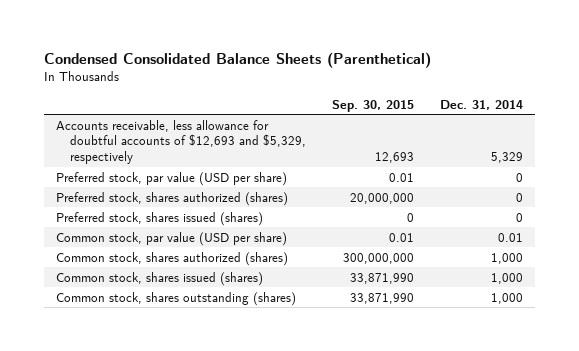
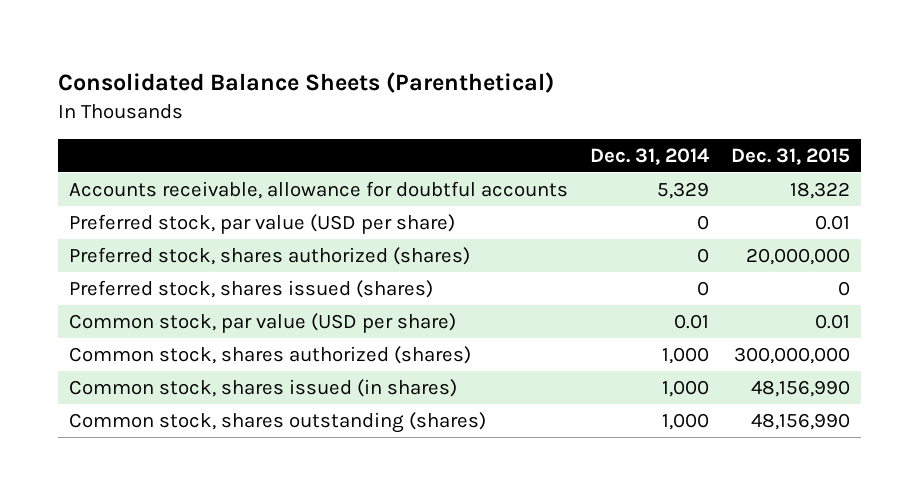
- Condensed Consolidated Balance Sheets (Parenthetical)
+ Consolidated Balance Sheets (Parenthetical)
- | Sep. 30, 2015 | Dec. 31, 2014
+ | Dec. 31, 2014 | Dec. 31, 2015
- Accounts receivable, less allowance for doubtful accounts of $12,693 and $5,329, respectively | 12,693 | 5,329
+ Accounts receivable, allowance for doubtful accounts | 5,329 | 18,322
- Common stock, shares issued (shares) | 33,871,990 | 1,000
+ Common stock, shares issued (in shares) | 1,000 | 48,156,990

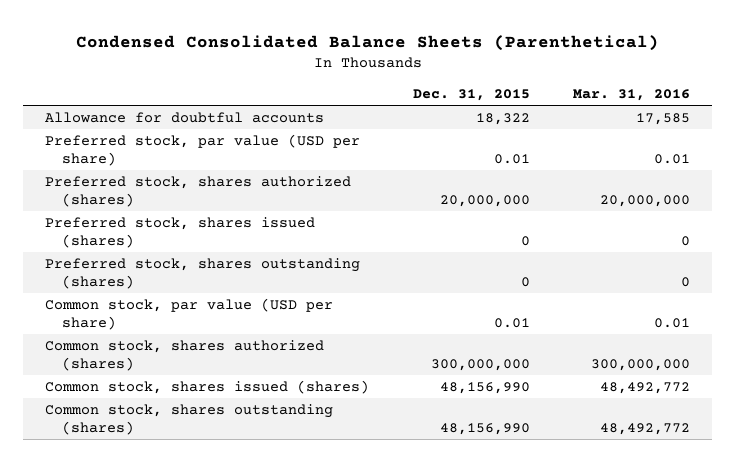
- Consolidated Balance Sheets (Parenthetical)
+ Condensed Consolidated Balance Sheets (Parenthetical)
- | Dec. 31, 2014 | Dec. 31, 2015
+ | Dec. 31, 2015 | Mar. 31, 2016
- Accounts receivable, allowance for doubtful accounts | 5,329 | 18,322
+ Allowance for doubtful accounts | 18,322 | 17,585
+ Preferred stock, shares outstanding (shares) | 0 | 0
- Common stock, shares issued (in shares) | 1,000 | 48,156,990
+ Common stock, shares issued (shares) | 48,156,990 | 48,492,772

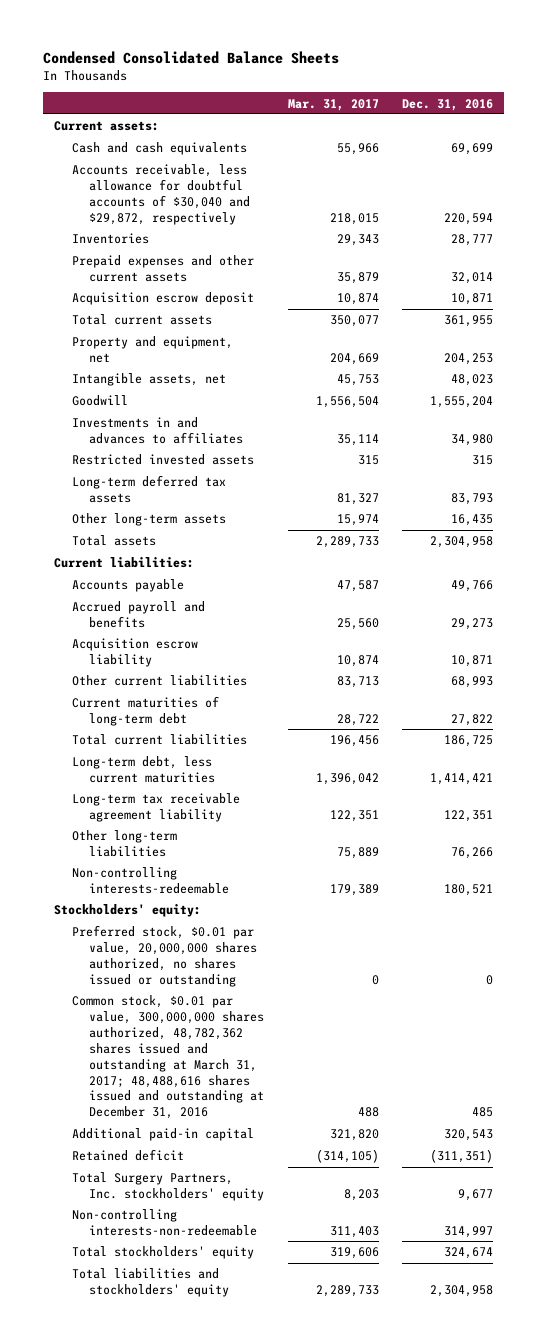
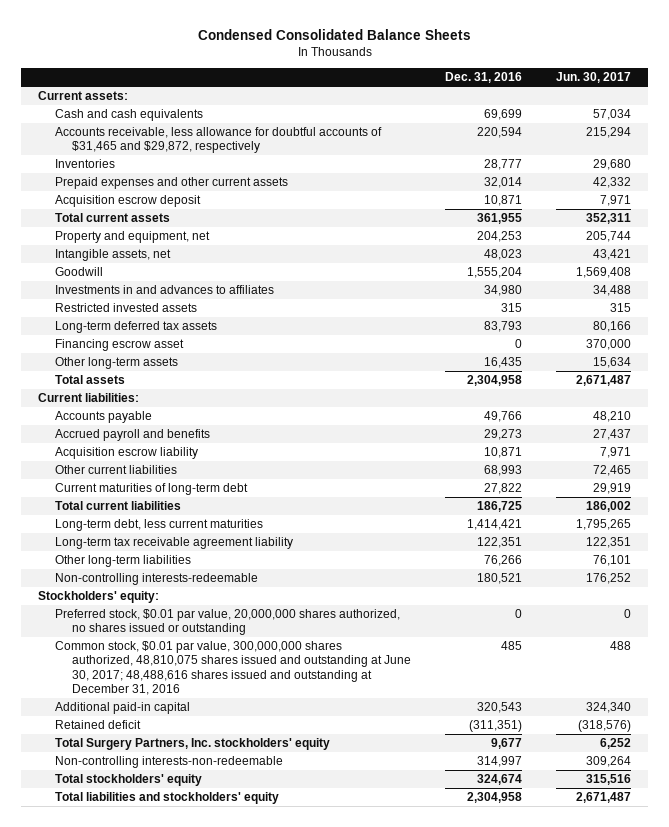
- | Mar. 31, 2017 | Dec. 31, 2016
+ | Dec. 31, 2016 | Jun. 30, 2017
- Accounts receivable, less allowance for doubtful accounts of $30,040 and $29,872, respectively | 218,015 | 220,594
+ Accounts receivable, less allowance for doubtful accounts of $31,465 and $29,872, respectively | 220,594 | 215,294
+ Financing escrow asset | 0 | 370,000
- Common stock, $0.01 par value, 300,000,000 shares authorized, 48,782,362 shares issued and outstanding at March 31, 2017; 48,488,616 shares issued and outstanding at December 31, 2016 | 488 | 485
+ Common stock, $0.01 par value, 300,000,000 shares authorized, 48,810,075 shares issued and outstanding at June 30, 2017; 48,488,616 shares issued and outstanding at December 31, 2016 | 485 | 488

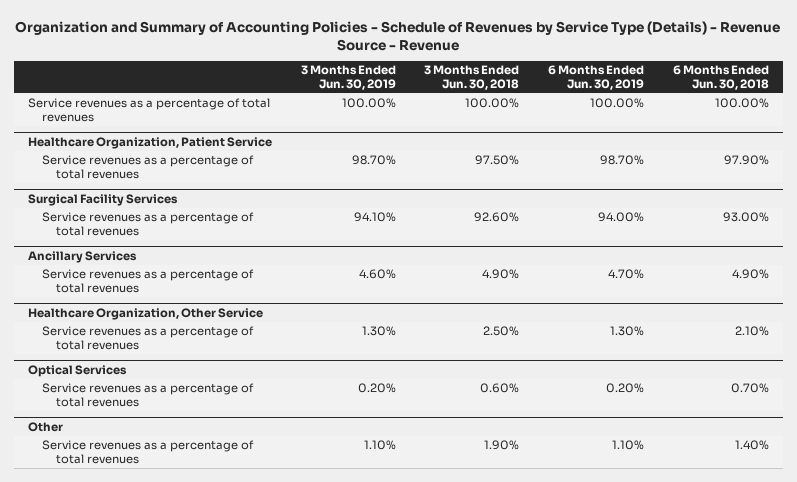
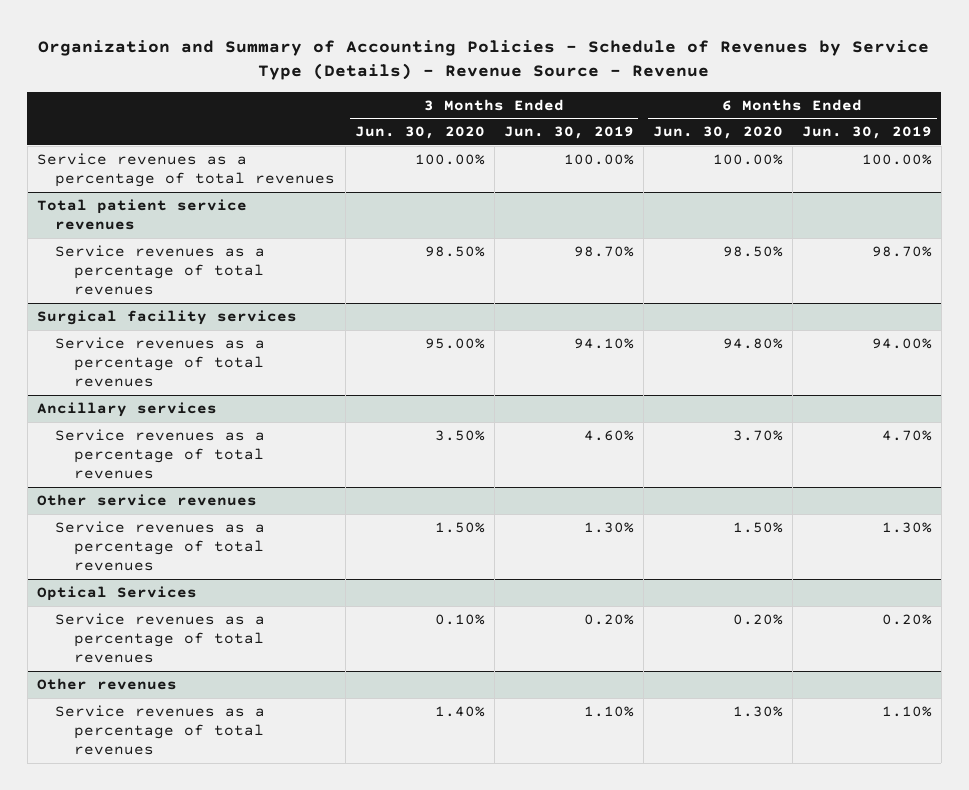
- | 3 Months Ended Jun. 30, 2019 | 3 Months Ended Jun. 30, 2018 | 6 Months Ended Jun. 30, 2019 | 6 Months Ended Jun. 30, 2018
+ | 3 Months Ended Jun. 30, 2020 | 3 Months Ended Jun. 30, 2019 | 6 Months Ended Jun. 30, 2020 | 6 Months Ended Jun. 30, 2019
- Healthcare Organization, Patient Service
+ Total patient service revenues
- Surgical Facility Services
+ Surgical facility services
- Ancillary Services
+ Ancillary services
- Healthcare Organization, Other Service
+ Other service revenues
- Other
+ Other revenues

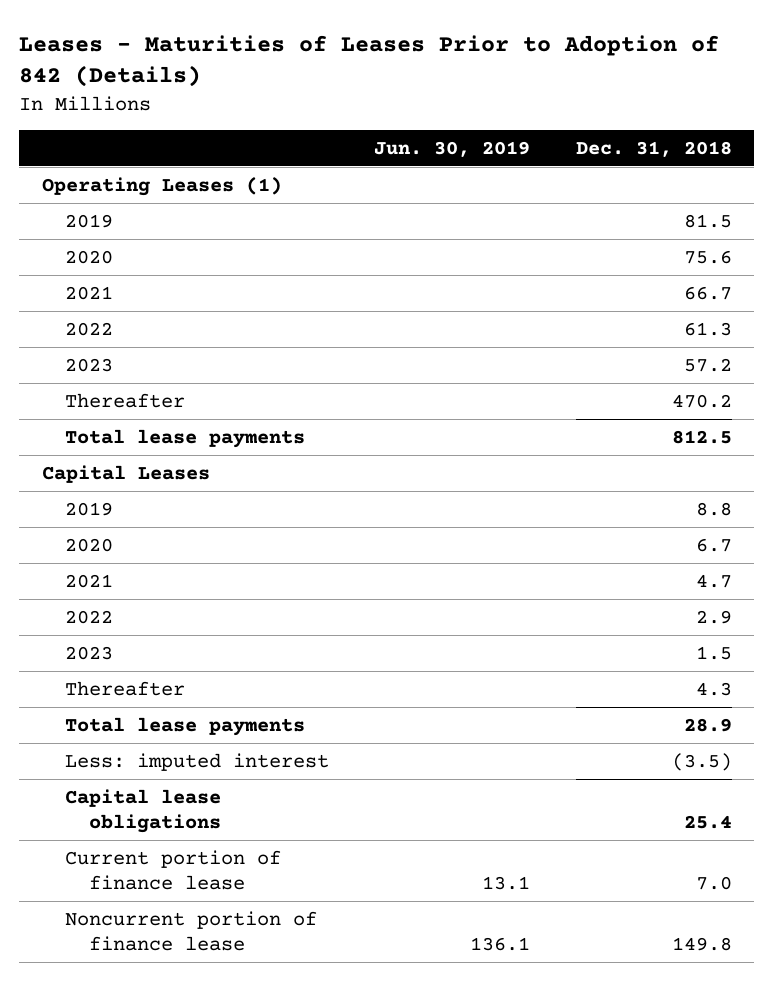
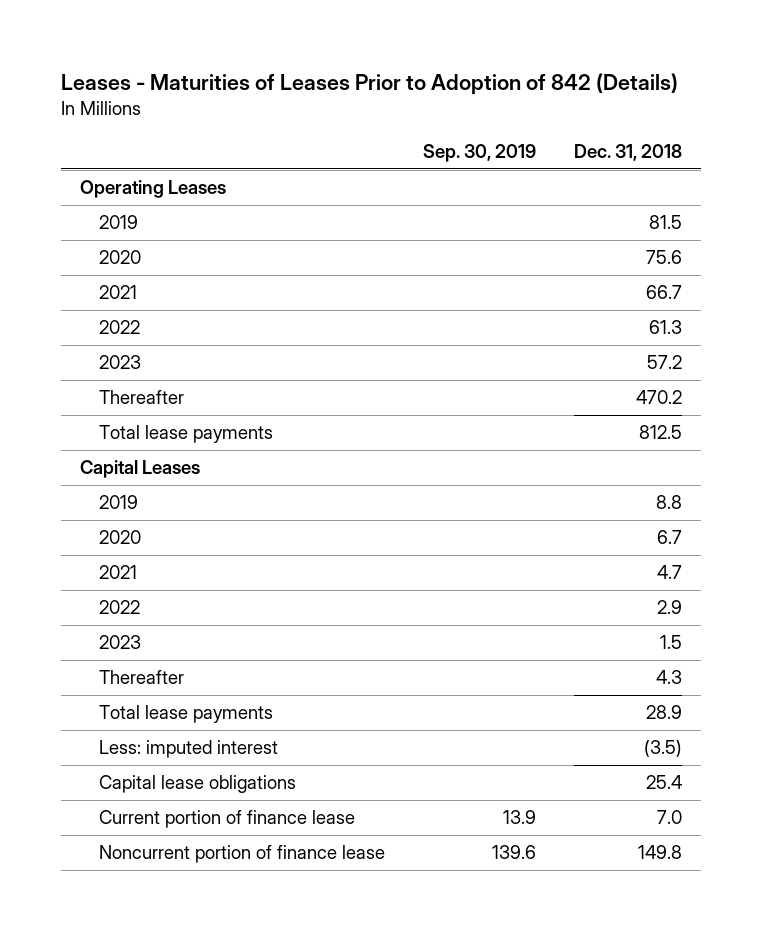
- | Jun. 30, 2019 | Dec. 31, 2018
+ | Sep. 30, 2019 | Dec. 31, 2018
- Operating Leases (1)
+ Operating Leases

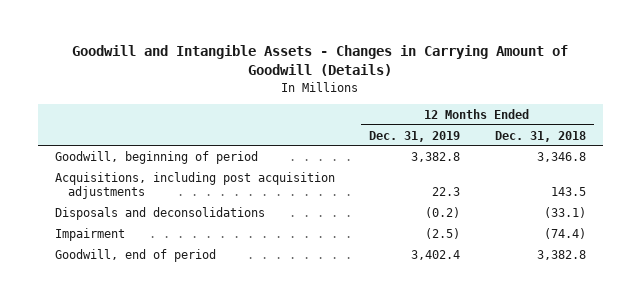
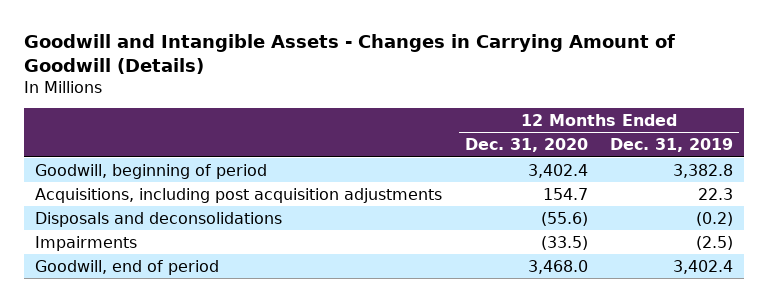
- | 12 Months Ended Dec. 31, 2019 | 12 Months Ended Dec. 31, 2018
+ | 12 Months Ended Dec. 31, 2020 | 12 Months Ended Dec. 31, 2019
- Impairment | (2.5) | (74.4)
+ Impairments | (33.5) | (2.5)

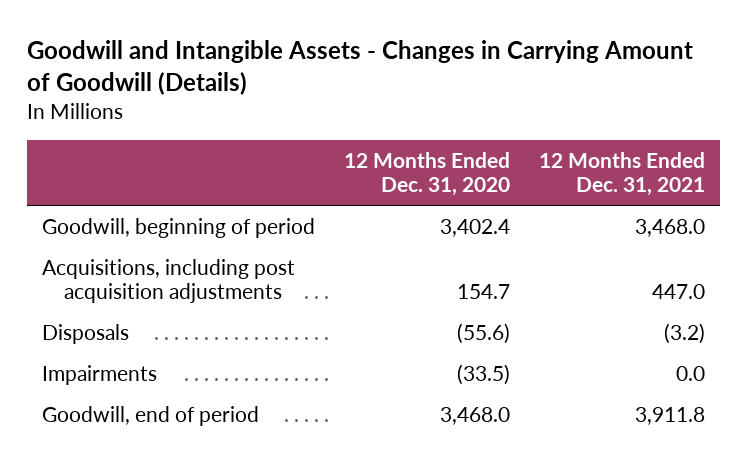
- | 12 Months Ended Dec. 31, 2020 | 12 Months Ended Dec. 31, 2019
+ | 12 Months Ended Dec. 31, 2020 | 12 Months Ended Dec. 31, 2021
- Disposals and deconsolidations | (55.6) | (0.2)
+ Disposals | (55.6) | (3.2)

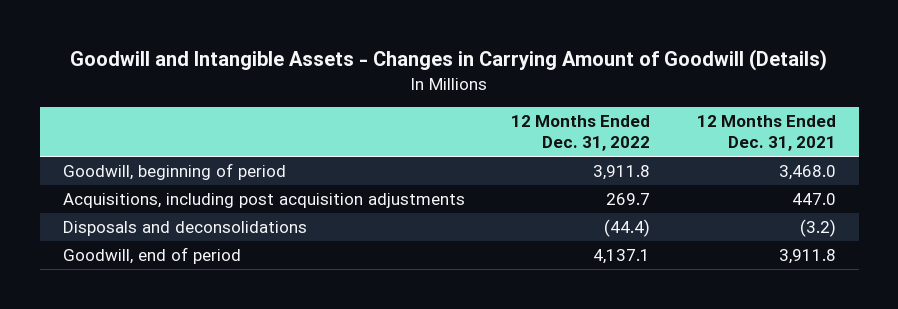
- | 12 Months Ended Dec. 31, 2020 | 12 Months Ended Dec. 31, 2021
+ | 12 Months Ended Dec. 31, 2022 | 12 Months Ended Dec. 31, 2021
- Disposals | (55.6) | (3.2)
- Impairments | (33.5) | 0.0
+ Disposals and deconsolidations | (44.4) | (3.2)

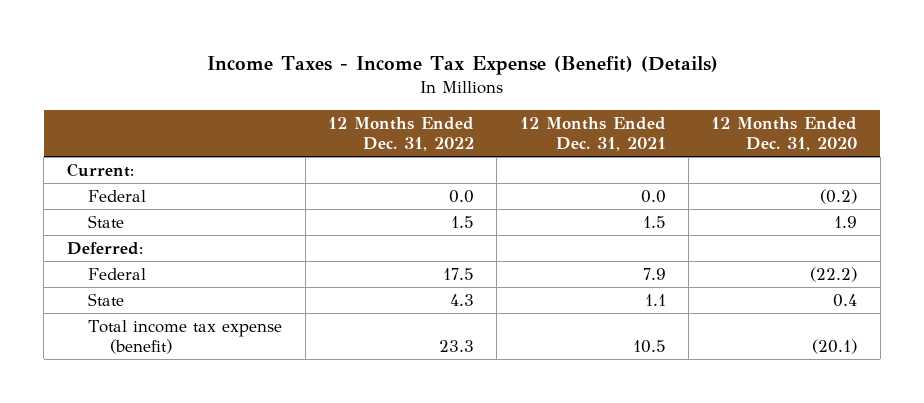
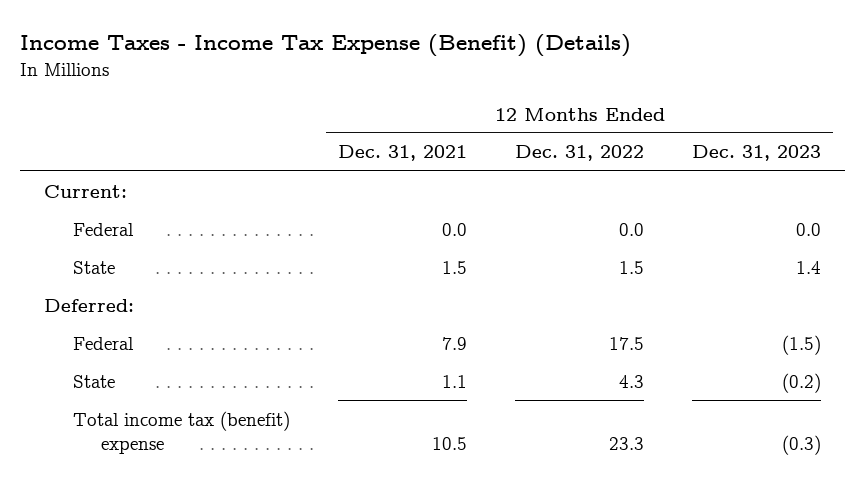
- | 12 Months Ended Dec. 31, 2022 | 12 Months Ended Dec. 31, 2021 | 12 Months Ended Dec. 31, 2020
+ | 12 Months Ended Dec. 31, 2021 | 12 Months Ended Dec. 31, 2022 | 12 Months Ended Dec. 31, 2023
- Total income tax expense (benefit) | 23.3 | 10.5 | (20.1)
+ Total income tax (benefit) expense | 10.5 | 23.3 | (0.3)

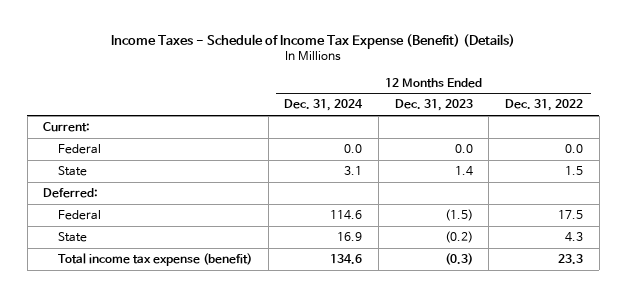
- Income Taxes - Income Tax Expense (Benefit) (Details)
+ Income Taxes - Schedule of Income Tax Expense (Benefit) (Details)
- | 12 Months Ended Dec. 31, 2021 | 12 Months Ended Dec. 31, 2022 | 12 Months Ended Dec. 31, 2023
+ | 12 Months Ended Dec. 31, 2024 | 12 Months Ended Dec. 31, 2023 | 12 Months Ended Dec. 31, 2022
- Total income tax (benefit) expense | 10.5 | 23.3 | (0.3)
+ Total income tax expense (benefit) | 134.6 | (0.3) | 23.3

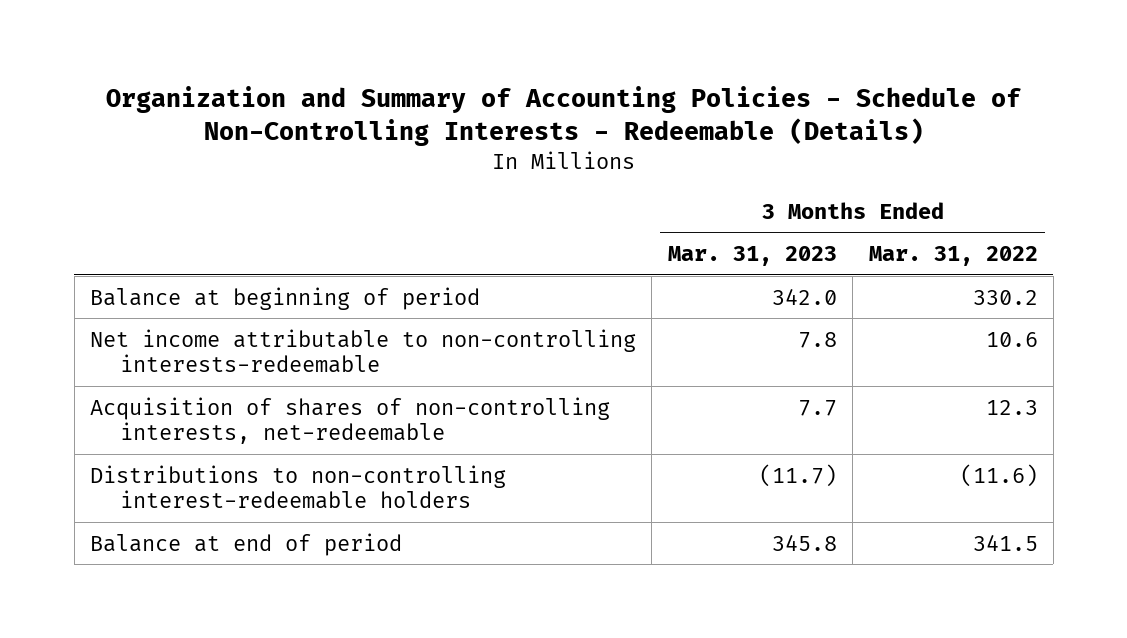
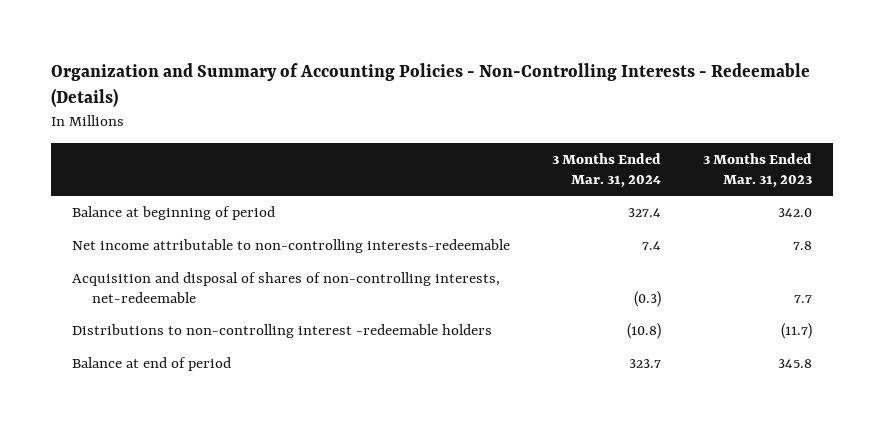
- Organization and Summary of Accounting Policies - Schedule of Non-Controlling Interests - Redeemable (Details)
+ Organization and Summary of Accounting Policies - Non-Controlling Interests - Redeemable (Details)
- | 3 Months Ended Mar. 31, 2023 | 3 Months Ended Mar. 31, 2022
+ | 3 Months Ended Mar. 31, 2024 | 3 Months Ended Mar. 31, 2023
- Acquisition of shares of non-controlling interests, net-redeemable | 7.7 | 12.3
- Distributions to non-controlling interest-redeemable holders | (11.7) | (11.6)
+ Acquisition and disposal of shares of non-controlling interests, net-redeemable | (0.3) | 7.7
+ Distributions to non-controlling interest -redeemable holders | (10.8) | (11.7)

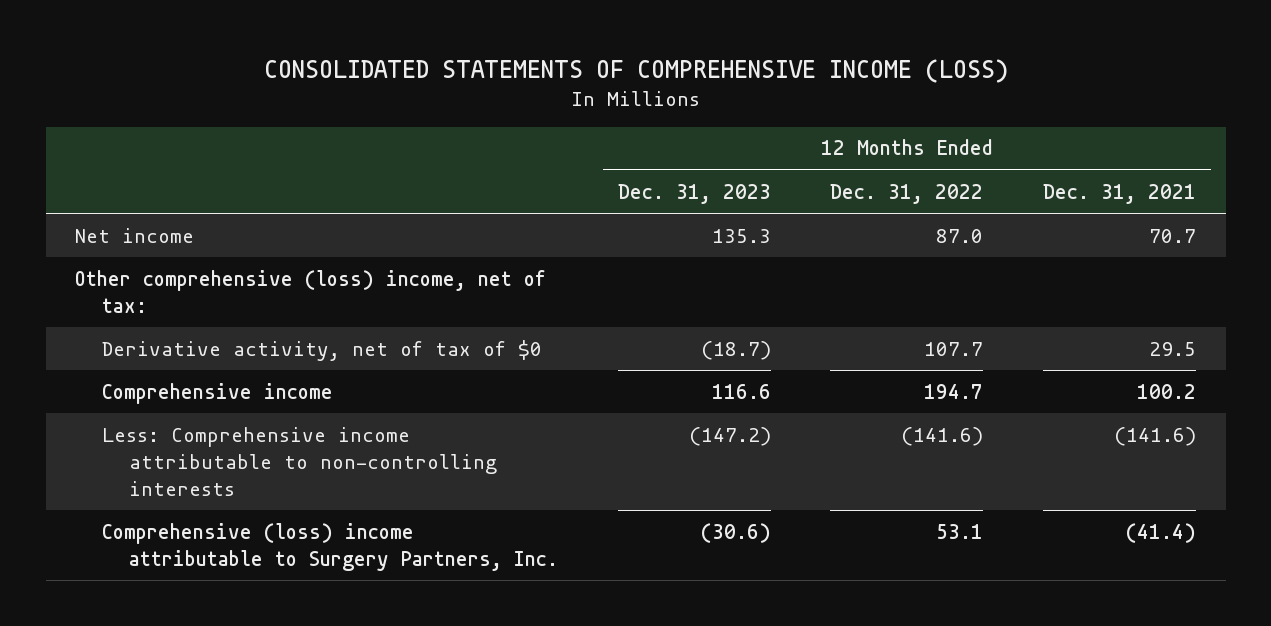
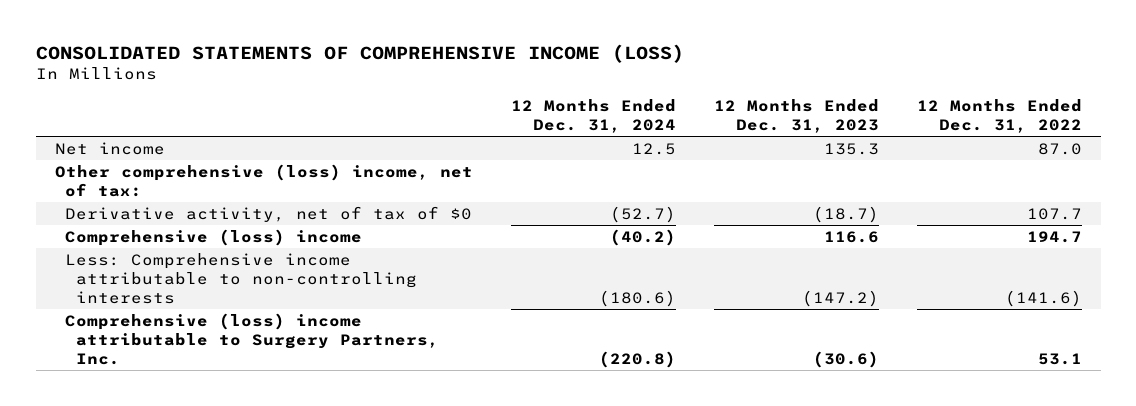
- | 12 Months Ended Dec. 31, 2023 | 12 Months Ended Dec. 31, 2022 | 12 Months Ended Dec. 31, 2021
+ | 12 Months Ended Dec. 31, 2024 | 12 Months Ended Dec. 31, 2023 | 12 Months Ended Dec. 31, 2022
- Comprehensive income | 116.6 | 194.7 | 100.2
+ Comprehensive (loss) income | (40.2) | 116.6 | 194.7

